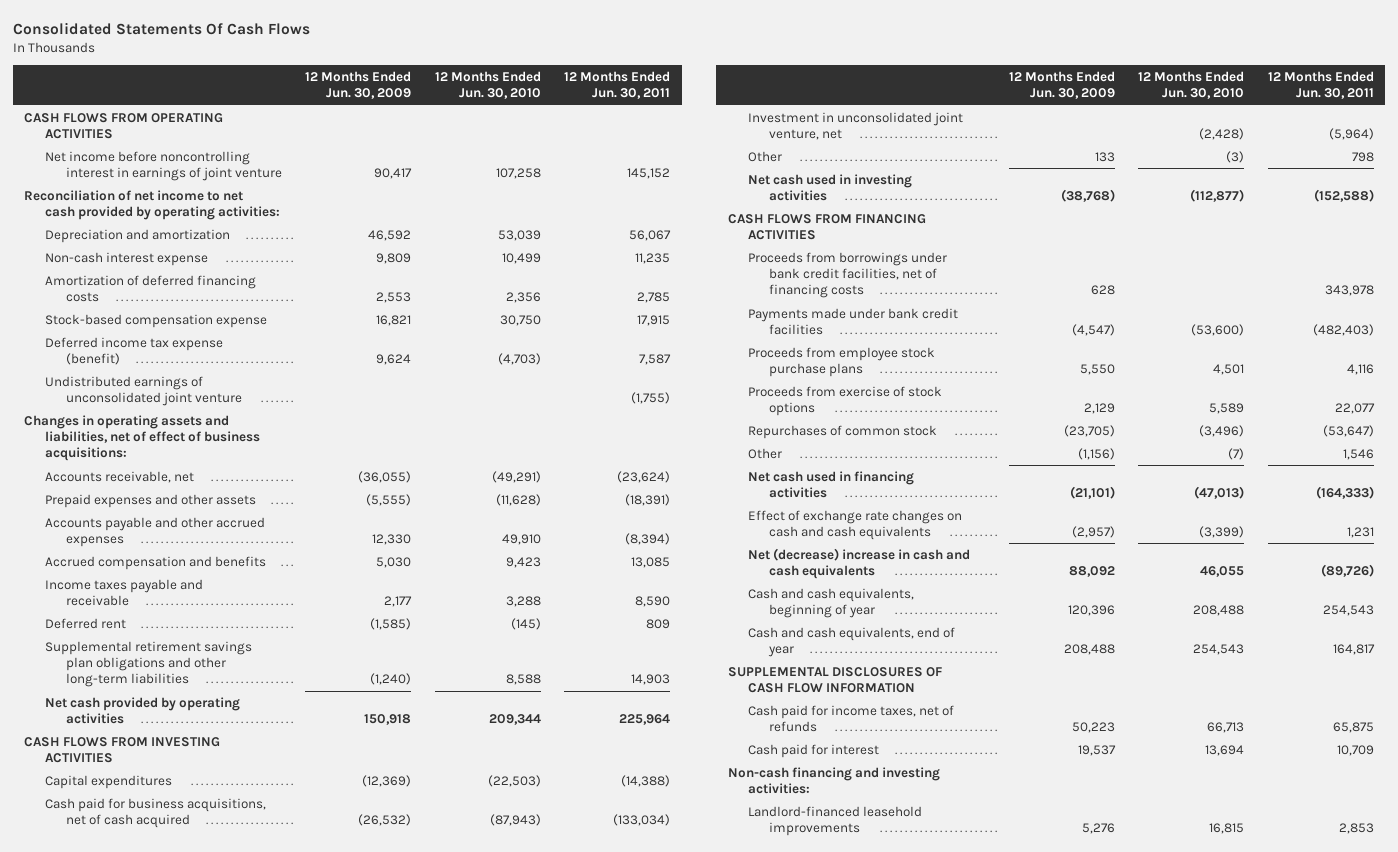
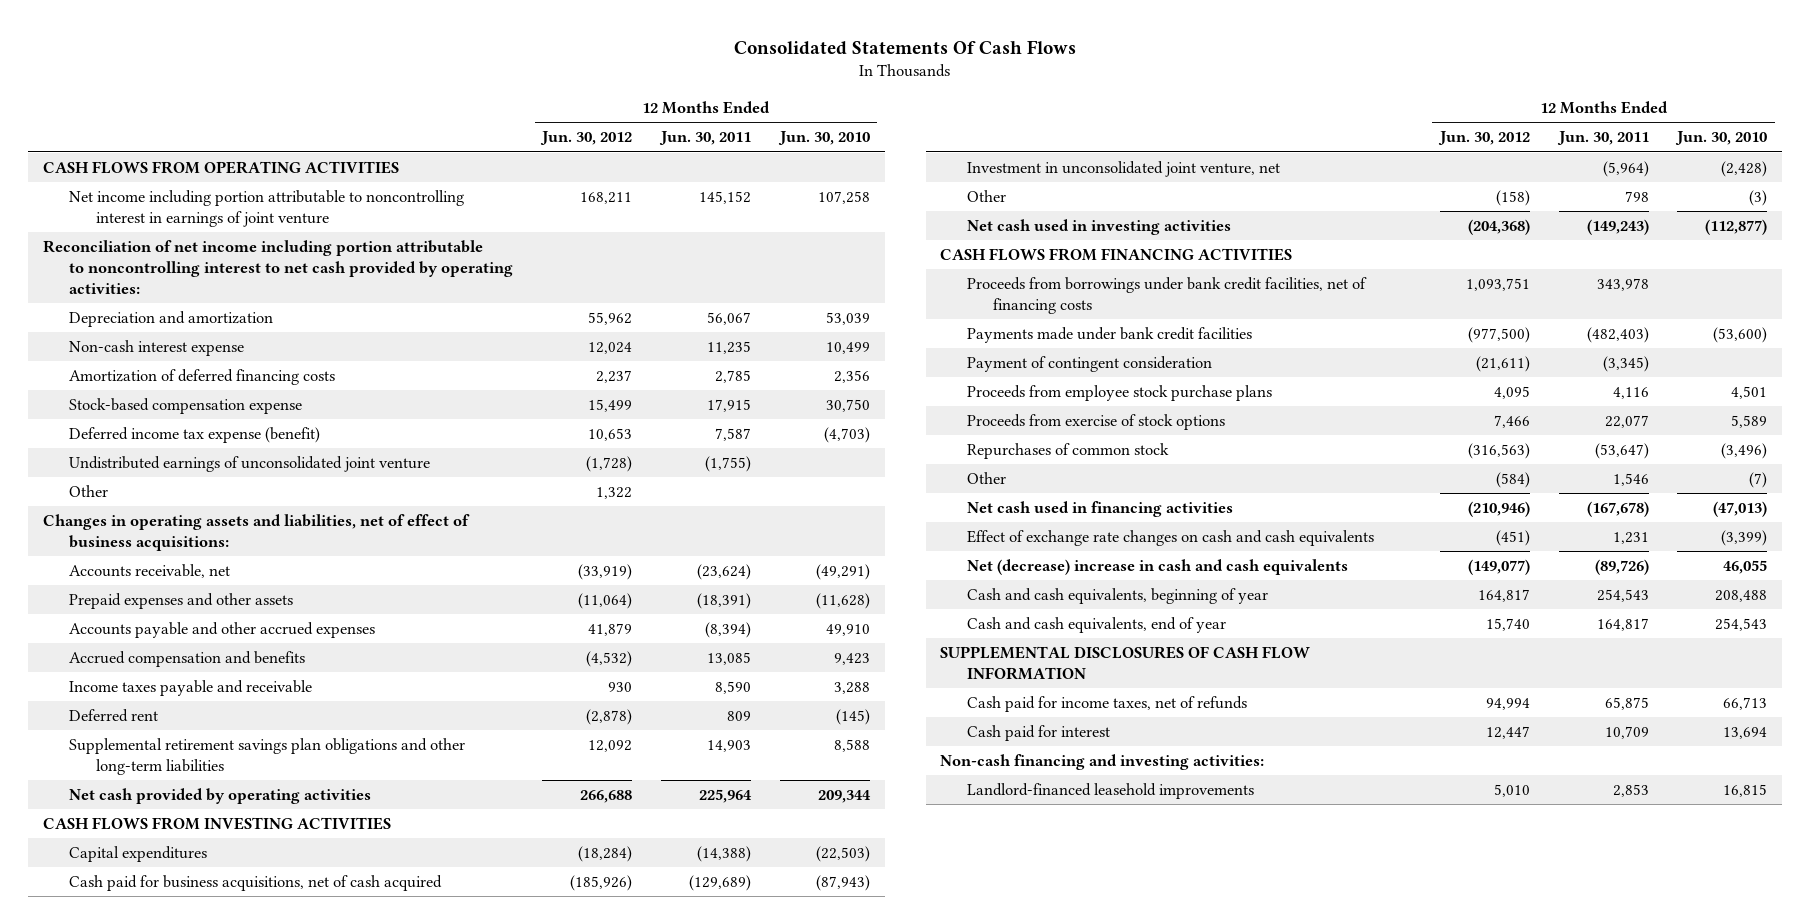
- | 12 Months Ended Jun. 30, 2009 | 12 Months Ended Jun. 30, 2010 | 12 Months Ended Jun. 30, 2011
+ | 12 Months Ended Jun. 30, 2012 | 12 Months Ended Jun. 30, 2011 | 12 Months Ended Jun. 30, 2010
- Net income before noncontrolling interest in earnings of joint venture | 90,417 | 107,258 | 145,152
- Reconciliation of net income to net cash provided by operating activities:
+ Net income including portion attributable to noncontrolling interest in earnings of joint venture | 168,211 | 145,152 | 107,258
+ Reconciliation of net income including portion attributable to noncontrolling interest to net cash provided by operating activities:
+ Other | 1,322 | |
- Cash paid for business acquisitions, net of cash acquired | (26,532) | (87,943) | (133,034)
+ Cash paid for business acquisitions, net of cash acquired | (185,926) | (129,689) | (87,943)
- Net cash used in investing activities | (38,768) | (112,877) | (152,588)
+ Net cash used in investing activities | (204,368) | (149,243) | (112,877)
+ Payment of contingent consideration | (21,611) | (3,345) |
- Net cash used in financing activities | (21,101) | (47,013) | (164,333)
+ Net cash used in financing activities | (210,946) | (167,678) | (47,013)

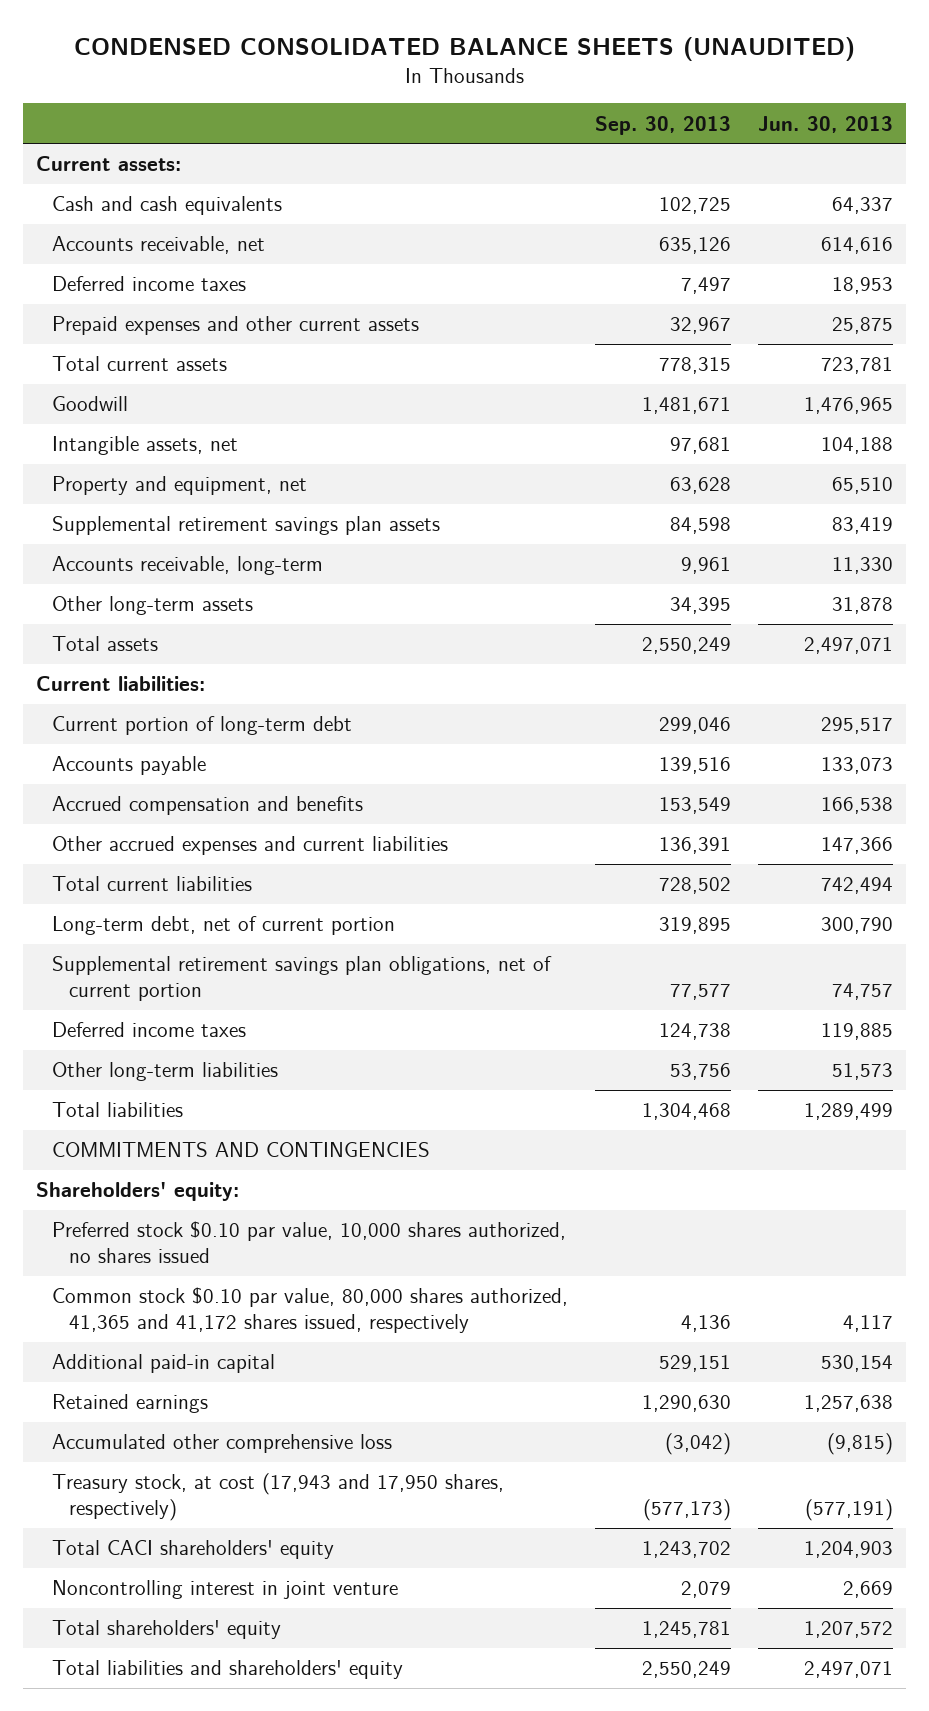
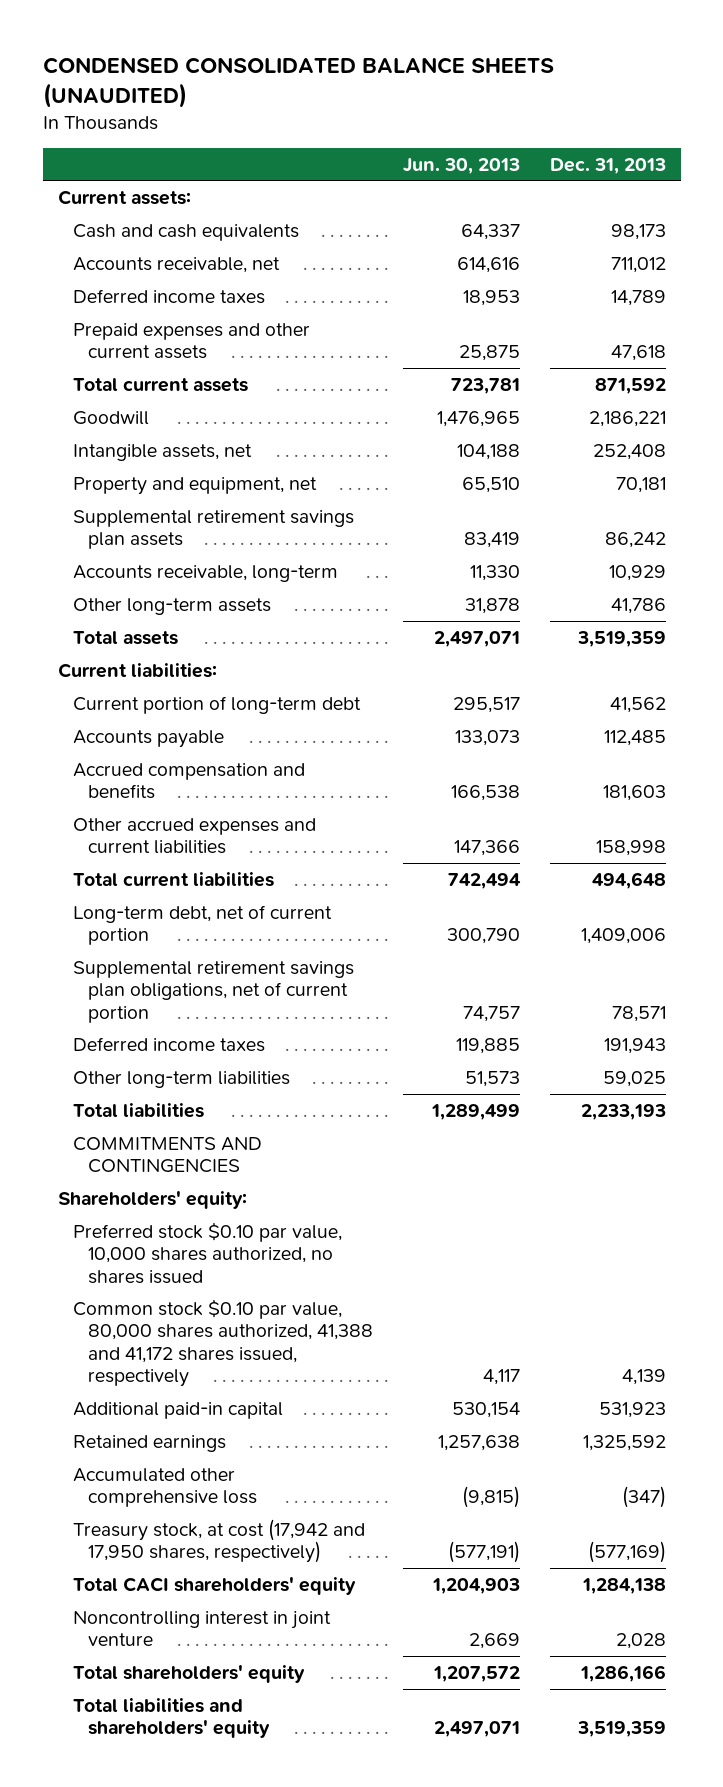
- | Sep. 30, 2013 | Jun. 30, 2013
+ | Jun. 30, 2013 | Dec. 31, 2013
- Common stock $0.10 par value, 80,000 shares authorized, 41,365 and 41,172 shares issued, respectively | 4,136 | 4,117
+ Common stock $0.10 par value, 80,000 shares authorized, 41,388 and 41,172 shares issued, respectively | 4,117 | 4,139
- Treasury stock, at cost (17,943 and 17,950 shares, respectively) | (577,173) | (577,191)
+ Treasury stock, at cost (17,942 and 17,950 shares, respectively) | (577,191) | (577,169)

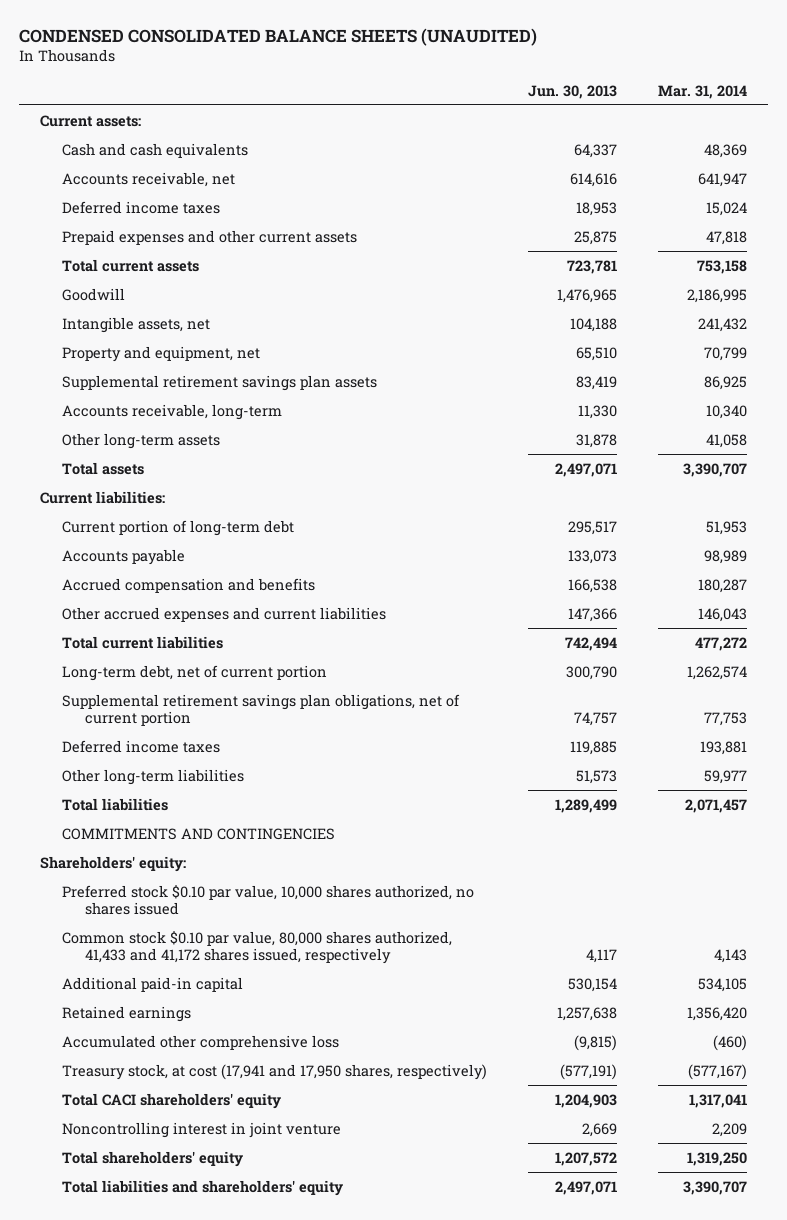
- | Jun. 30, 2013 | Dec. 31, 2013
+ | Jun. 30, 2013 | Mar. 31, 2014
- Common stock $0.10 par value, 80,000 shares authorized, 41,388 and 41,172 shares issued, respectively | 4,117 | 4,139
+ Common stock $0.10 par value, 80,000 shares authorized, 41,433 and 41,172 shares issued, respectively | 4,117 | 4,143
- Treasury stock, at cost (17,942 and 17,950 shares, respectively) | (577,191) | (577,169)
+ Treasury stock, at cost (17,941 and 17,950 shares, respectively) | (577,191) | (577,167)

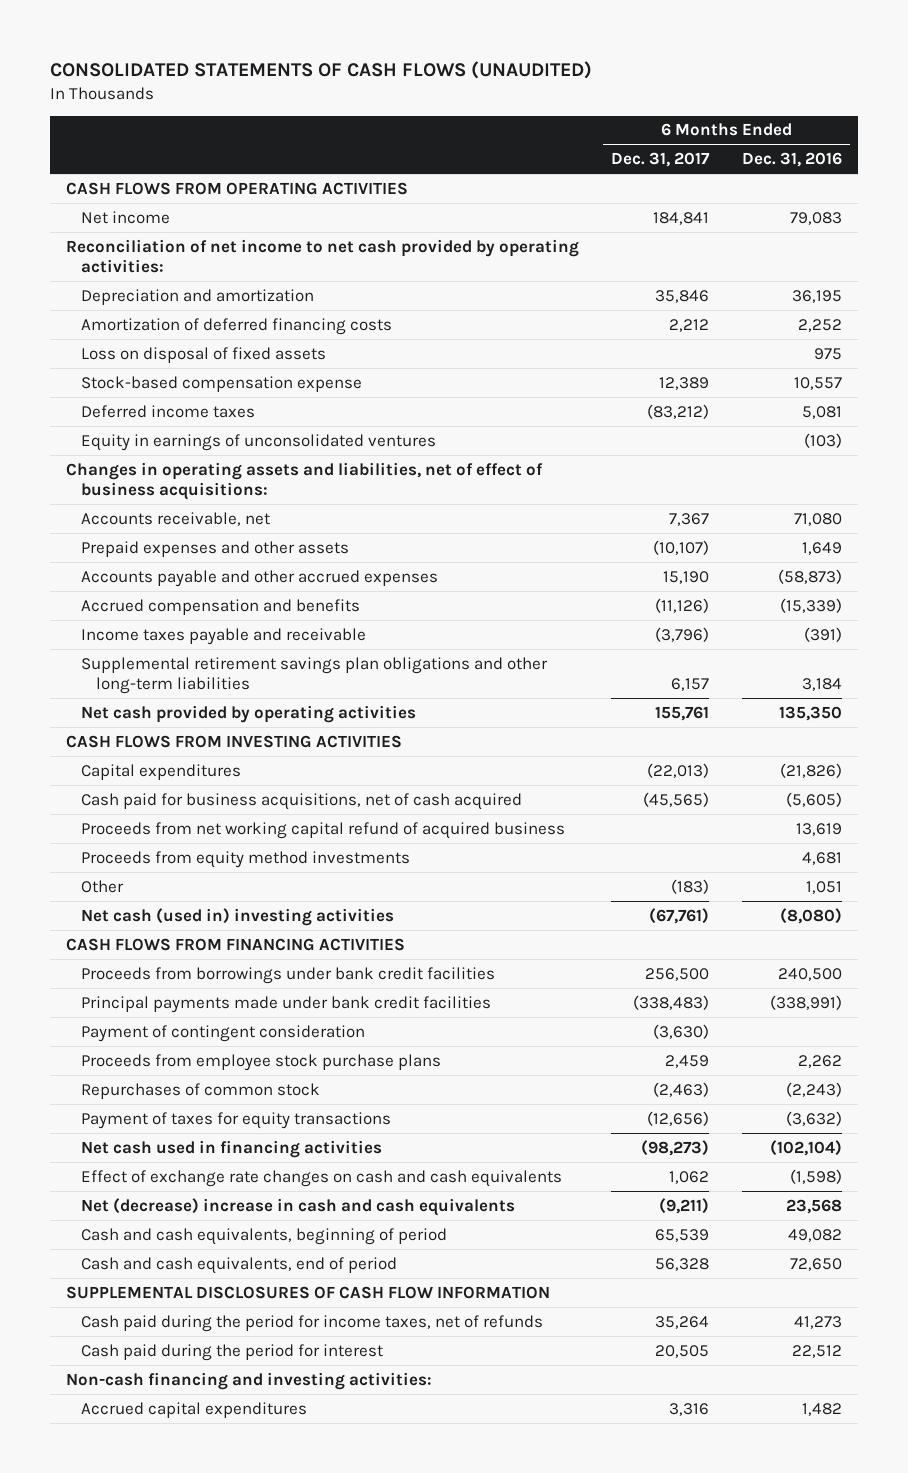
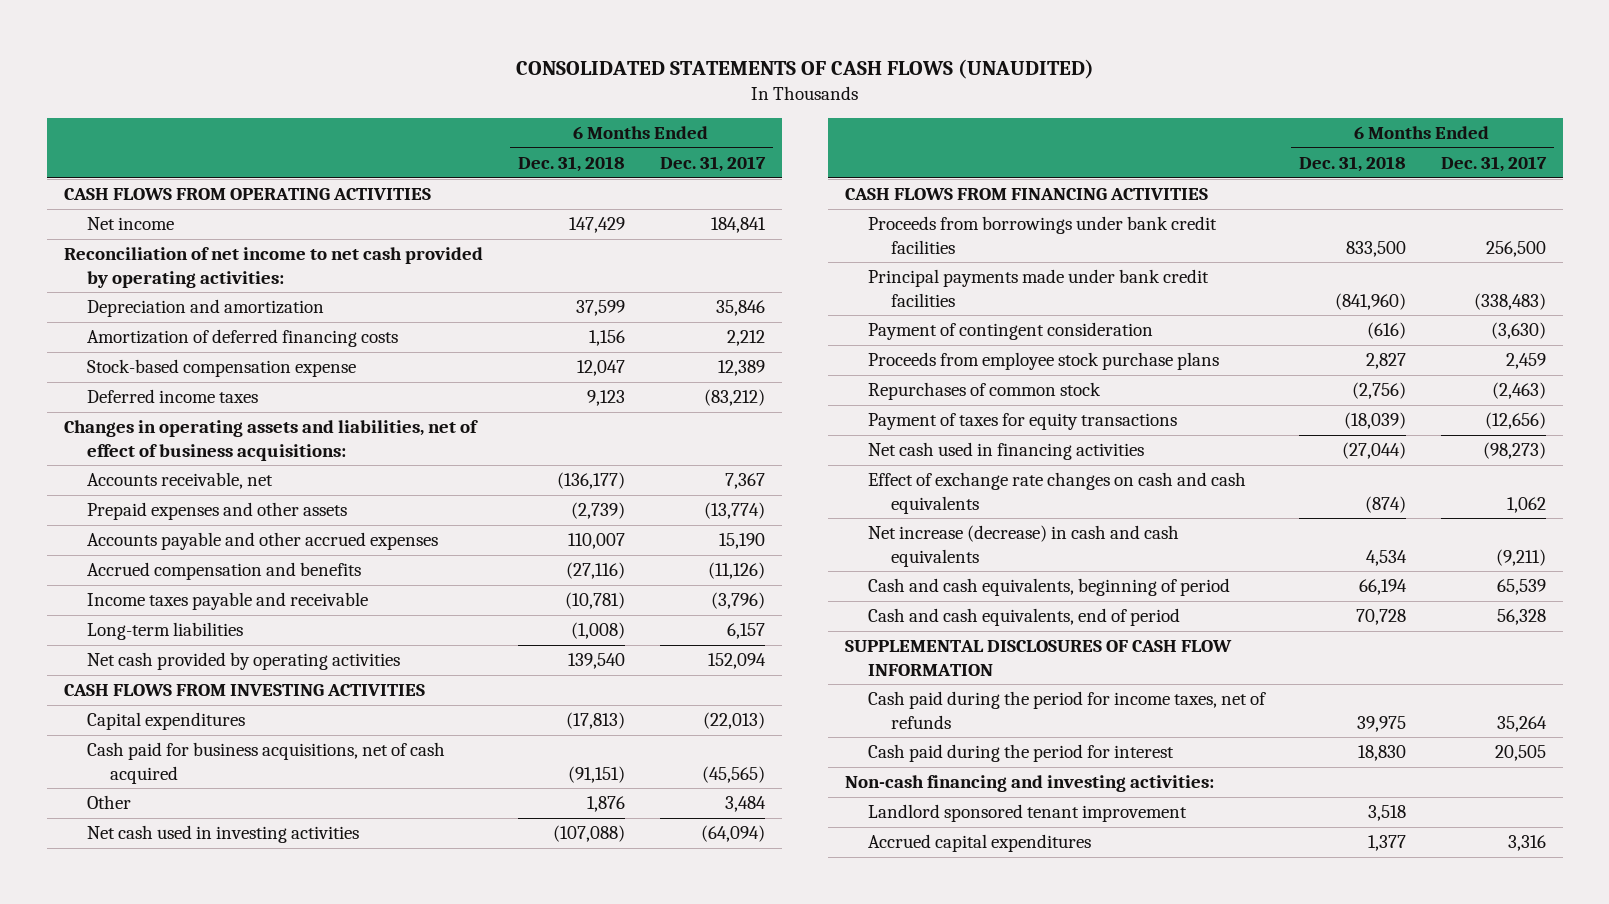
- | 6 Months Ended Dec. 31, 2017 | 6 Months Ended Dec. 31, 2016
+ | 6 Months Ended Dec. 31, 2018 | 6 Months Ended Dec. 31, 2017
- Loss on disposal of fixed assets | | 975
- Equity in earnings of unconsolidated ventures | | (103)
- Prepaid expenses and other assets | (10,107) | 1,649
+ Prepaid expenses and other assets | (2,739) | (13,774)
- Supplemental retirement savings plan obligations and other long-term liabilities | 6,157 | 3,184
- Net cash provided by operating activities | 155,761 | 135,350
+ Long-term liabilities | (1,008) | 6,157
+ Net cash provided by operating activities | 139,540 | 152,094
- Proceeds from net working capital refund of acquired business | | 13,619
- Proceeds from equity method investments | | 4,681
- Other | (183) | 1,051
- Net cash (used in) investing activities | (67,761) | (8,080)
+ Other | 1,876 | 3,484
+ Net cash used in investing activities | (107,088) | (64,094)
- Net (decrease) increase in cash and cash equivalents | (9,211) | 23,568
+ Net increase (decrease) in cash and cash equivalents | 4,534 | (9,211)
+ Landlord sponsored tenant improvement | 3,518 |

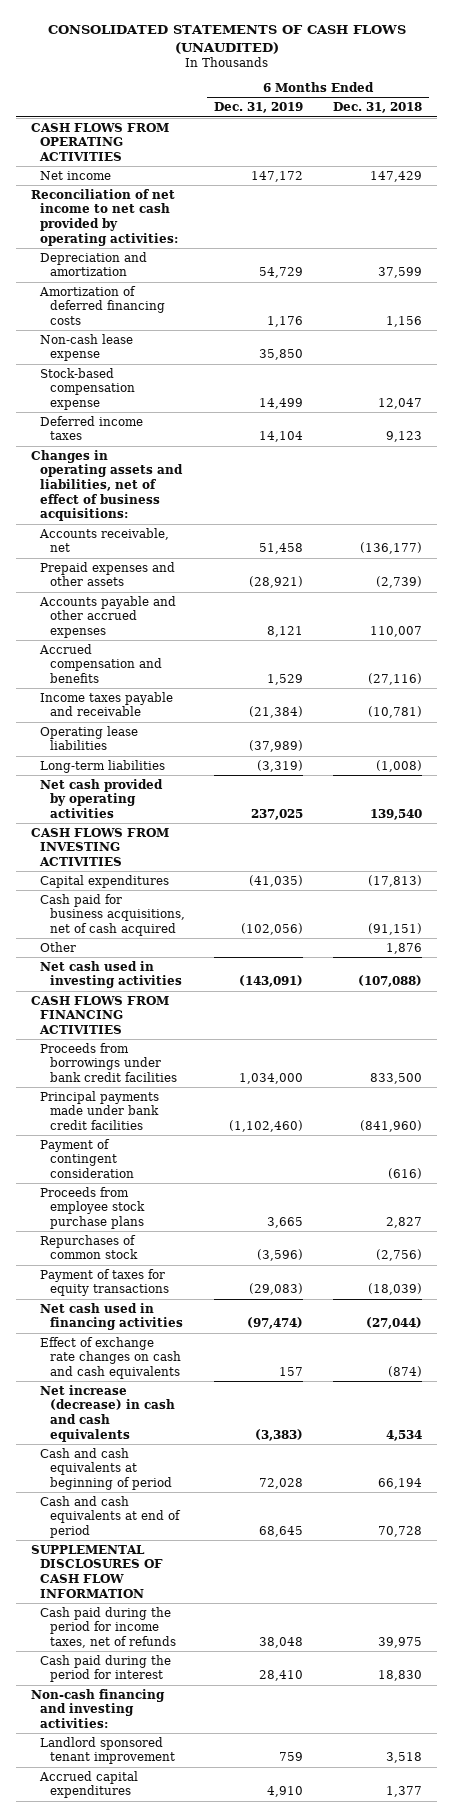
- | 6 Months Ended Dec. 31, 2018 | 6 Months Ended Dec. 31, 2017
+ | 6 Months Ended Dec. 31, 2019 | 6 Months Ended Dec. 31, 2018
+ Non-cash lease expense | 35,850 |
+ Operating lease liabilities | (37,989) |
- Cash and cash equivalents, beginning of period | 66,194 | 65,539
- Cash and cash equivalents, end of period | 70,728 | 56,328
+ Cash and cash equivalents at beginning of period | 72,028 | 66,194
+ Cash and cash equivalents at end of period | 68,645 | 70,728

